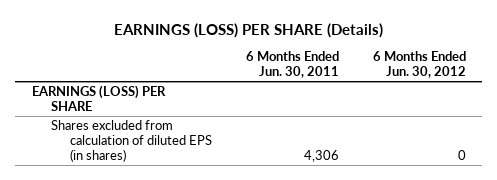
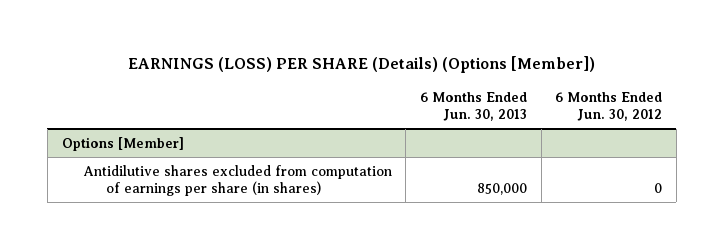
- EARNINGS (LOSS) PER SHARE (Details)
+ EARNINGS (LOSS) PER SHARE (Details) (Options [Member])
- | 6 Months Ended Jun. 30, 2011 | 6 Months Ended Jun. 30, 2012
+ | 6 Months Ended Jun. 30, 2013 | 6 Months Ended Jun. 30, 2012
- EARNINGS (LOSS) PER SHARE
- Shares excluded from calculation of diluted EPS (in shares) | 4,306 | 0
+ Options [Member]
+ Antidilutive shares excluded from computation of earnings per share (in shares) | 850,000 | 0

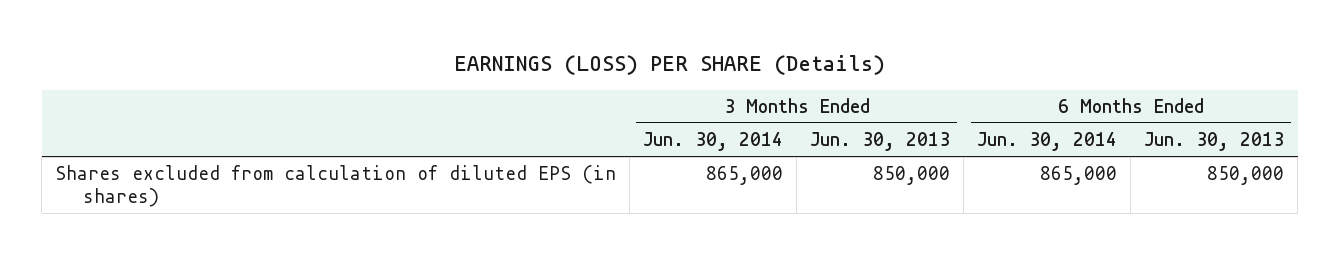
- EARNINGS (LOSS) PER SHARE (Details) (Options [Member])
+ EARNINGS (LOSS) PER SHARE (Details)
- | 6 Months Ended Jun. 30, 2013 | 6 Months Ended Jun. 30, 2012
+ | 3 Months Ended Jun. 30, 2014 | 3 Months Ended Jun. 30, 2013 | 6 Months Ended Jun. 30, 2014 | 6 Months Ended Jun. 30, 2013
- Options [Member]
- Antidilutive shares excluded from computation of earnings per share (in shares) | 850,000 | 0
+ Shares excluded from calculation of diluted EPS (in shares) | 865,000 | 850,000 | 865,000 | 850,000

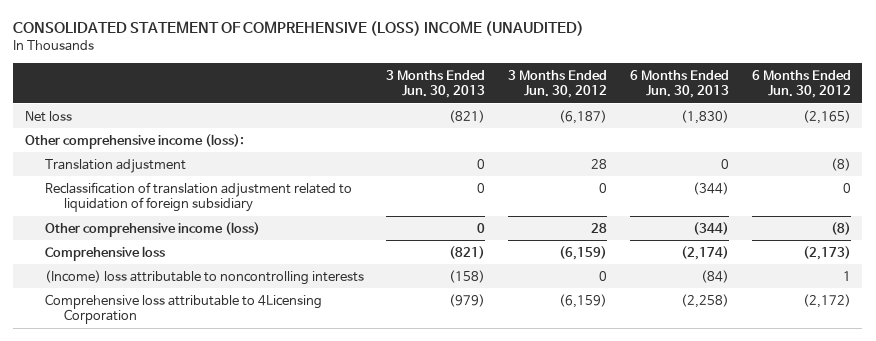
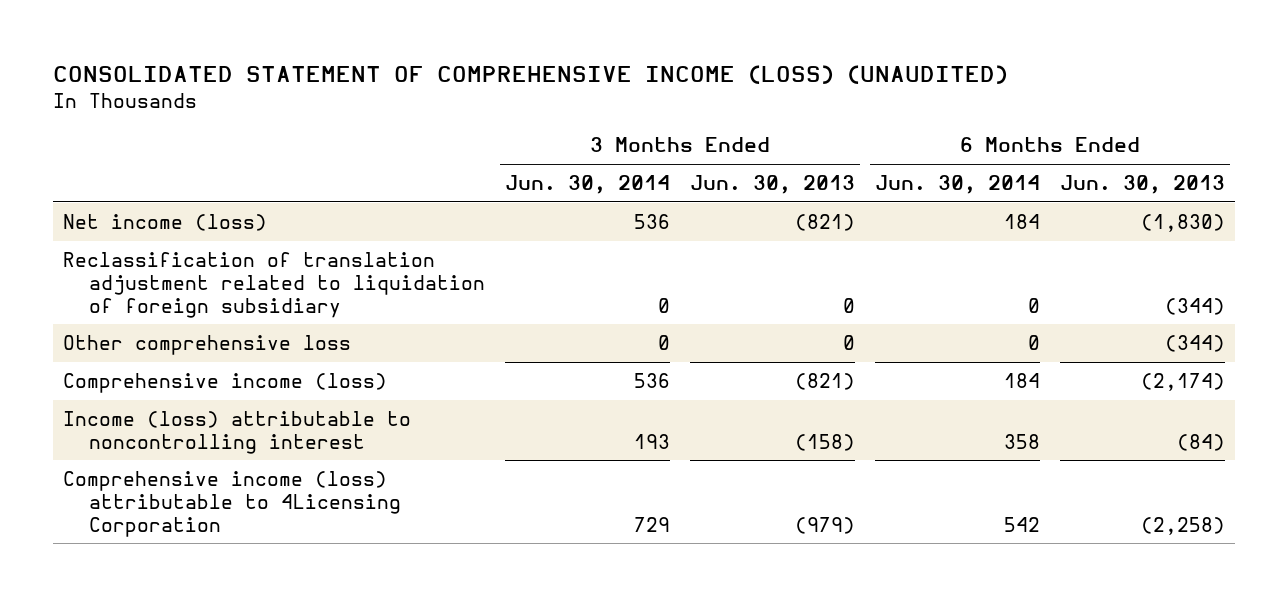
- CONSOLIDATED STATEMENT OF COMPREHENSIVE (LOSS) INCOME (UNAUDITED)
+ CONSOLIDATED STATEMENT OF COMPREHENSIVE INCOME (LOSS) (UNAUDITED)
- | 3 Months Ended Jun. 30, 2013 | 3 Months Ended Jun. 30, 2012 | 6 Months Ended Jun. 30, 2013 | 6 Months Ended Jun. 30, 2012
+ | 3 Months Ended Jun. 30, 2014 | 3 Months Ended Jun. 30, 2013 | 6 Months Ended Jun. 30, 2014 | 6 Months Ended Jun. 30, 2013
- Net loss | (821) | (6,187) | (1,830) | (2,165)
- Other comprehensive income (loss):
- Translation adjustment | 0 | 28 | 0 | (8)
+ Net income (loss) | 536 | (821) | 184 | (1,830)
- Other comprehensive income (loss) | 0 | 28 | (344) | (8)
- Comprehensive loss | (821) | (6,159) | (2,174) | (2,173)
- (Income) loss attributable to noncontrolling interests | (158) | 0 | (84) | 1
- Comprehensive loss attributable to 4Licensing Corporation | (979) | (6,159) | (2,258) | (2,172)
+ Other comprehensive loss | 0 | 0 | 0 | (344)
+ Comprehensive income (loss) | 536 | (821) | 184 | (2,174)
+ Income (loss) attributable to noncontrolling interest | 193 | (158) | 358 | (84)
+ Comprehensive income (loss) attributable to 4Licensing Corporation | 729 | (979) | 542 | (2,258)

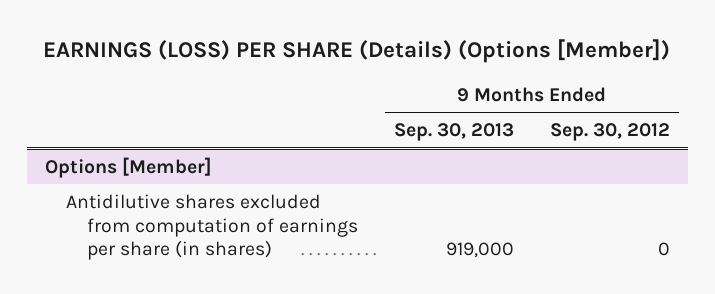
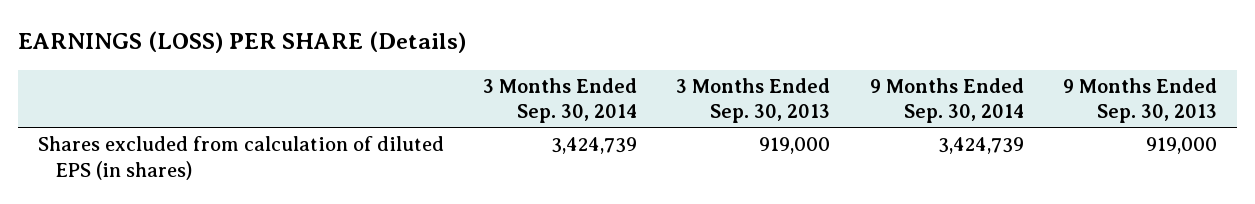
- EARNINGS (LOSS) PER SHARE (Details) (Options [Member])
+ EARNINGS (LOSS) PER SHARE (Details)
- | 9 Months Ended Sep. 30, 2013 | 9 Months Ended Sep. 30, 2012
+ | 3 Months Ended Sep. 30, 2014 | 3 Months Ended Sep. 30, 2013 | 9 Months Ended Sep. 30, 2014 | 9 Months Ended Sep. 30, 2013
- Options [Member]
- Antidilutive shares excluded from computation of earnings per share (in shares) | 919,000 | 0
+ Shares excluded from calculation of diluted EPS (in shares) | 3,424,739 | 919,000 | 3,424,739 | 919,000

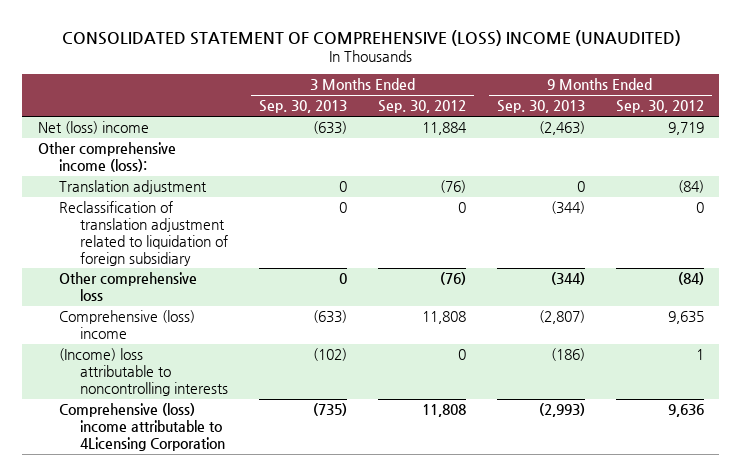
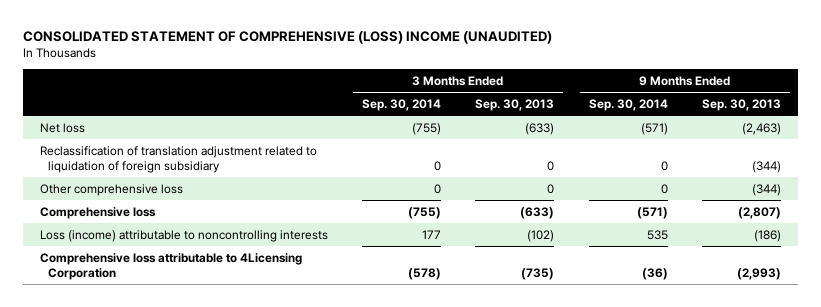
- | 3 Months Ended Sep. 30, 2013 | 3 Months Ended Sep. 30, 2012 | 9 Months Ended Sep. 30, 2013 | 9 Months Ended Sep. 30, 2012
+ | 3 Months Ended Sep. 30, 2014 | 3 Months Ended Sep. 30, 2013 | 9 Months Ended Sep. 30, 2014 | 9 Months Ended Sep. 30, 2013
- Net (loss) income | (633) | 11,884 | (2,463) | 9,719
- Other comprehensive income (loss):
- Translation adjustment | 0 | (76) | 0 | (84)
+ Net loss | (755) | (633) | (571) | (2,463)
- Comprehensive (loss) income | (633) | 11,808 | (2,807) | 9,635
- (Income) loss attributable to noncontrolling interests | (102) | 0 | (186) | 1
- Comprehensive (loss) income attributable to 4Licensing Corporation | (735) | 11,808 | (2,993) | 9,636
+ Comprehensive loss | (755) | (633) | (571) | (2,807)
+ Loss (income) attributable to noncontrolling interests | 177 | (102) | 535 | (186)
+ Comprehensive loss attributable to 4Licensing Corporation | (578) | (735) | (36) | (2,993)

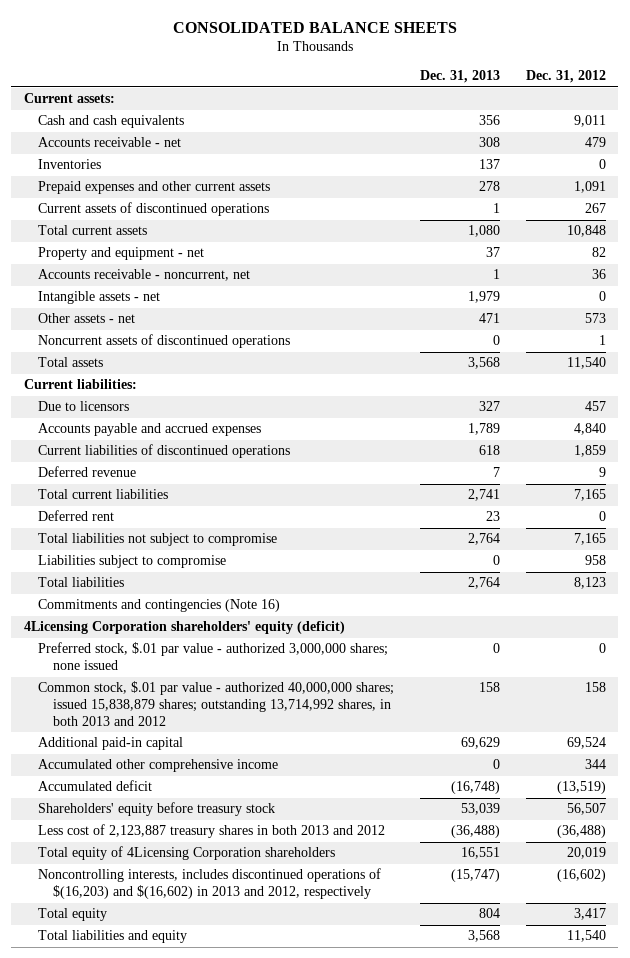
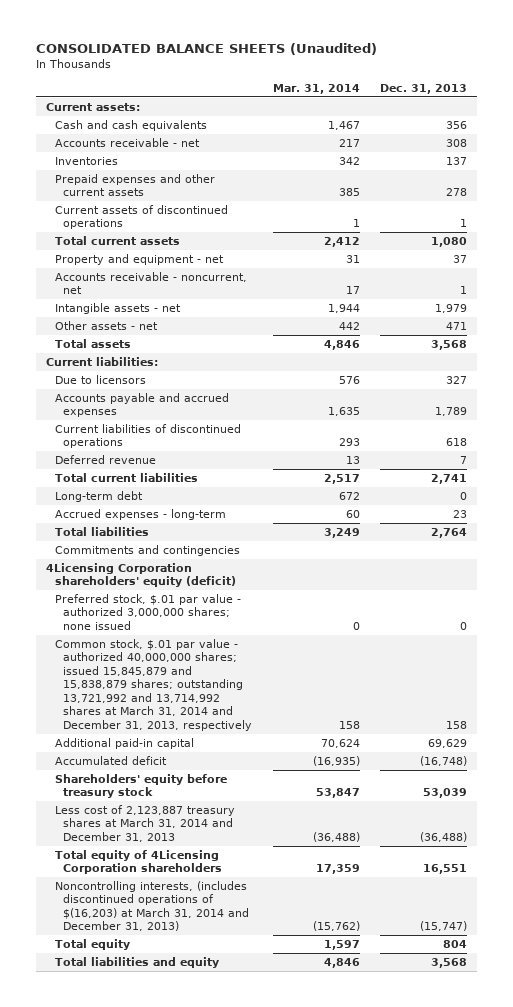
- CONSOLIDATED BALANCE SHEETS
+ CONSOLIDATED BALANCE SHEETS (Unaudited)
- | Dec. 31, 2013 | Dec. 31, 2012
+ | Mar. 31, 2014 | Dec. 31, 2013
- Noncurrent assets of discontinued operations | 0 | 1
- Deferred rent | 23 | 0
- Total liabilities not subject to compromise | 2,764 | 7,165
- Liabilities subject to compromise | 0 | 958
+ Long-term debt | 672 | 0
+ Accrued expenses - long-term | 60 | 23
- Commitments and contingencies (Note 16)
+ Commitments and contingencies
- Common stock, $.01 par value - authorized 40,000,000 shares; issued 15,838,879 shares; outstanding 13,714,992 shares, in both 2013 and 2012 | 158 | 158
+ Common stock, $.01 par value - authorized 40,000,000 shares; issued 15,845,879 and 15,838,879 shares; outstanding 13,721,992 and 13,714,992 shares at March 31, 2014 and December 31, 2013, respectively | 158 | 158
- Accumulated other comprehensive income | 0 | 344
- Less cost of 2,123,887 treasury shares in both 2013 and 2012 | (36,488) | (36,488)
+ Less cost of 2,123,887 treasury shares at March 31, 2014 and December 31, 2013 | (36,488) | (36,488)
- Noncontrolling interests, includes discontinued operations of $(16,203) and $(16,602) in 2013 and 2012, respectively | (15,747) | (16,602)
+ Noncontrolling interests, (includes discontinued operations of $(16,203) at March 31, 2014 and December 31, 2013) | (15,762) | (15,747)

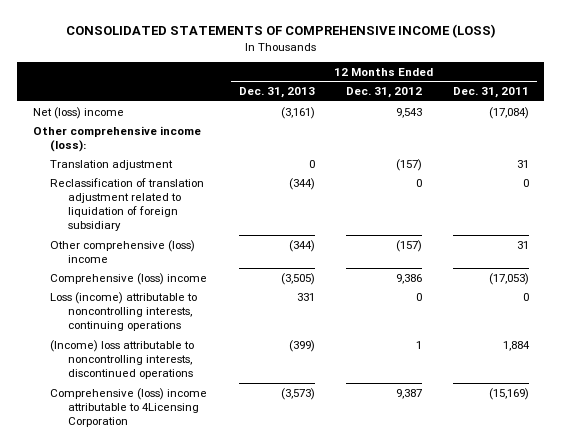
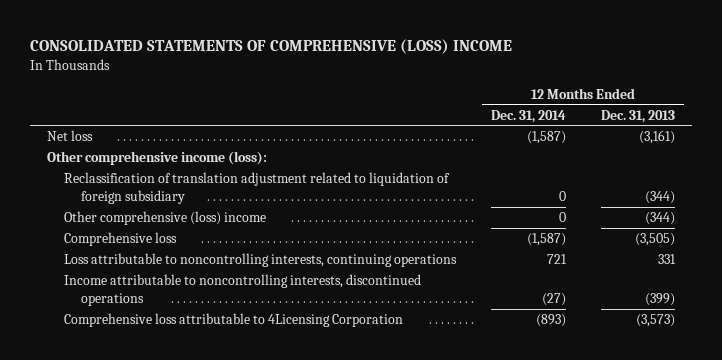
- CONSOLIDATED STATEMENTS OF COMPREHENSIVE INCOME (LOSS)
+ CONSOLIDATED STATEMENTS OF COMPREHENSIVE (LOSS) INCOME
- | 12 Months Ended Dec. 31, 2013 | 12 Months Ended Dec. 31, 2012 | 12 Months Ended Dec. 31, 2011
+ | 12 Months Ended Dec. 31, 2014 | 12 Months Ended Dec. 31, 2013
- Net (loss) income | (3,161) | 9,543 | (17,084)
+ Net loss | (1,587) | (3,161)
- Translation adjustment | 0 | (157) | 31
- Comprehensive (loss) income | (3,505) | 9,386 | (17,053)
- Loss (income) attributable to noncontrolling interests, continuing operations | 331 | 0 | 0
- (Income) loss attributable to noncontrolling interests, discontinued operations | (399) | 1 | 1,884
- Comprehensive (loss) income attributable to 4Licensing Corporation | (3,573) | 9,387 | (15,169)
+ Comprehensive loss | (1,587) | (3,505)
+ Loss attributable to noncontrolling interests, continuing operations | 721 | 331
+ Income attributable to noncontrolling interests, discontinued operations | (27) | (399)
+ Comprehensive loss attributable to 4Licensing Corporation | (893) | (3,573)

